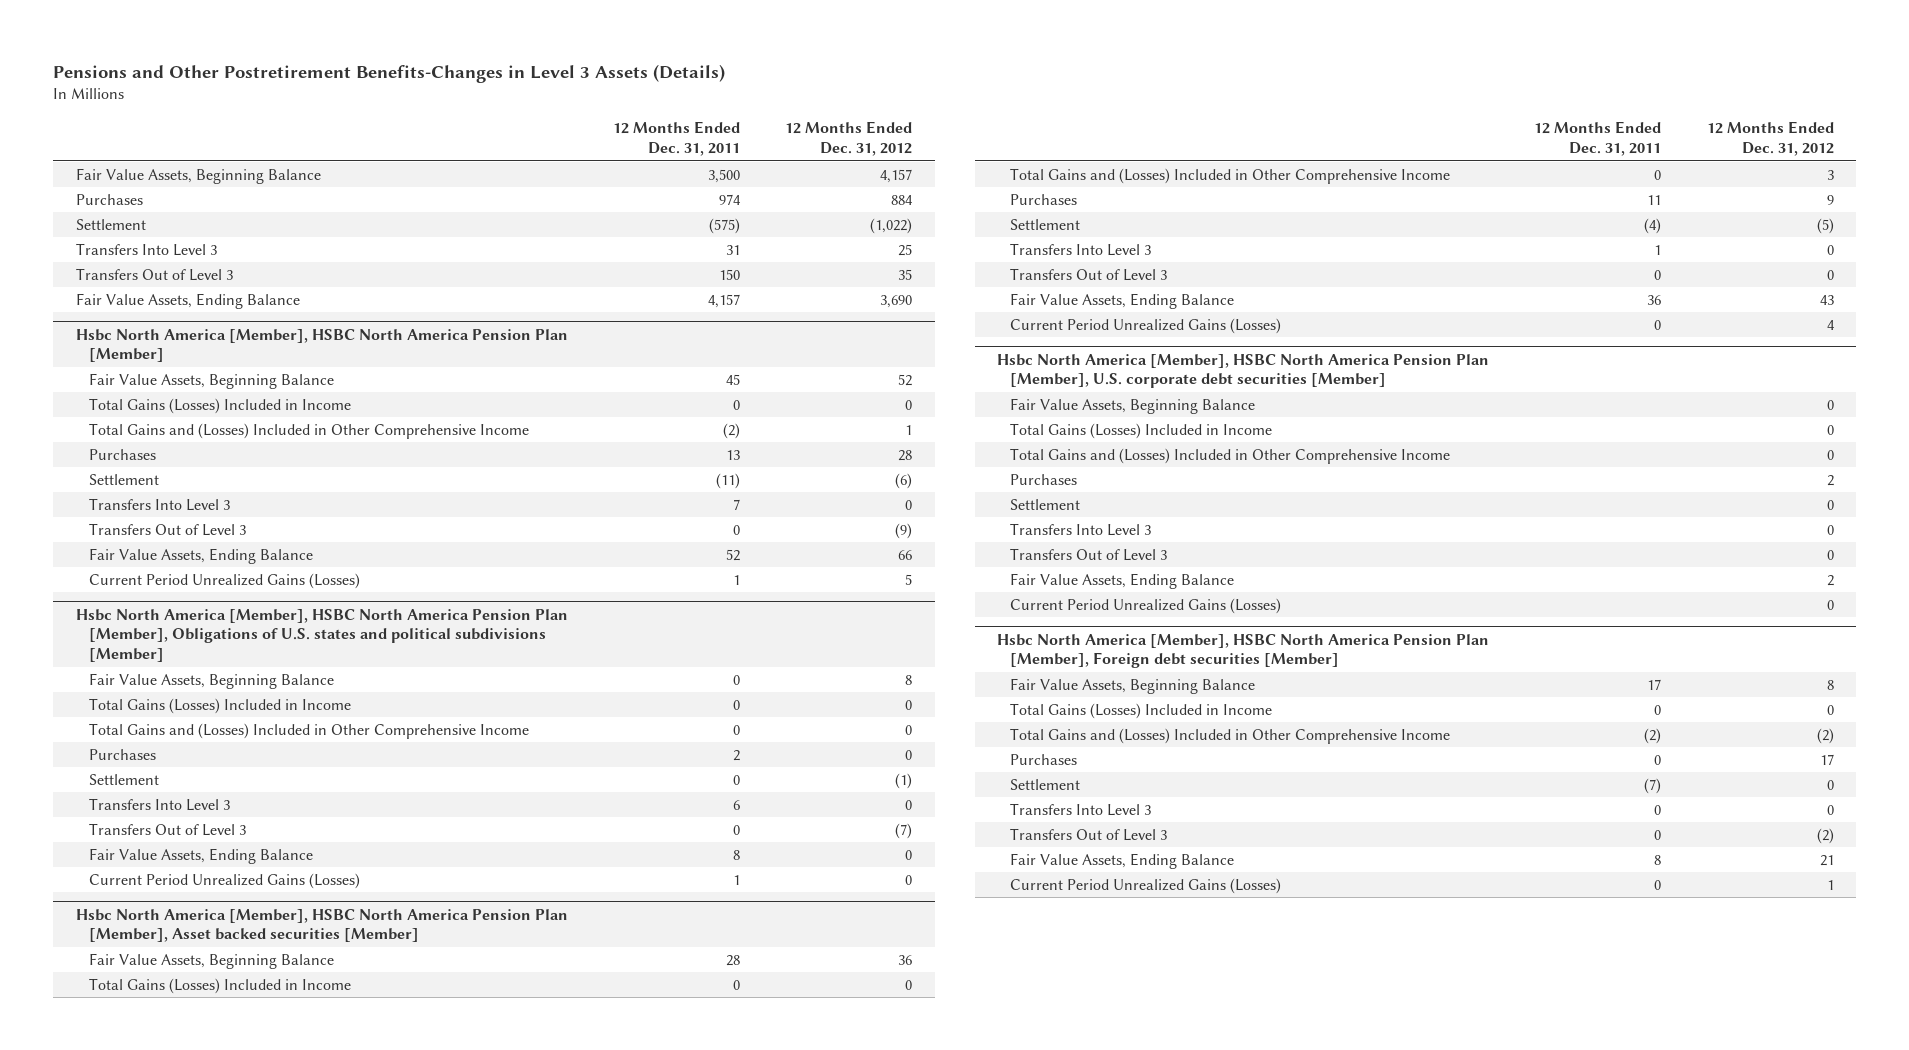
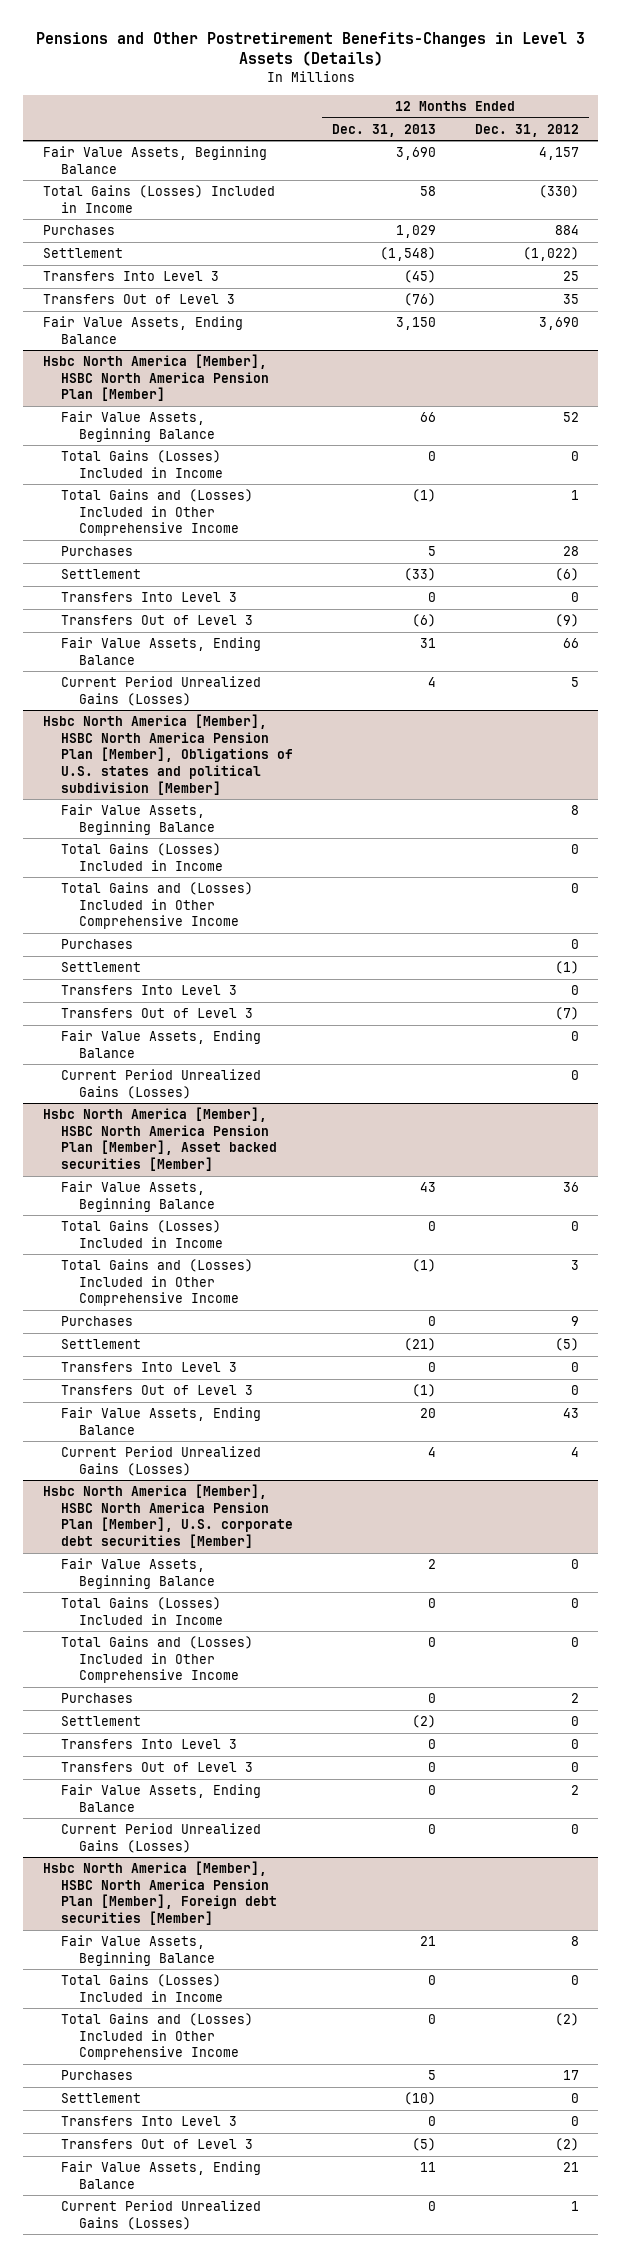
- | 12 Months Ended Dec. 31, 2011 | 12 Months Ended Dec. 31, 2012
+ | 12 Months Ended Dec. 31, 2013 | 12 Months Ended Dec. 31, 2012
+ Total Gains (Losses) Included in Income | 58 | (330)
- Hsbc North America [Member], HSBC North America Pension Plan [Member], Obligations of U.S. states and political subdivisions [Member]
+ Hsbc North America [Member], HSBC North America Pension Plan [Member], Obligations of U.S. states and political subdivision [Member]

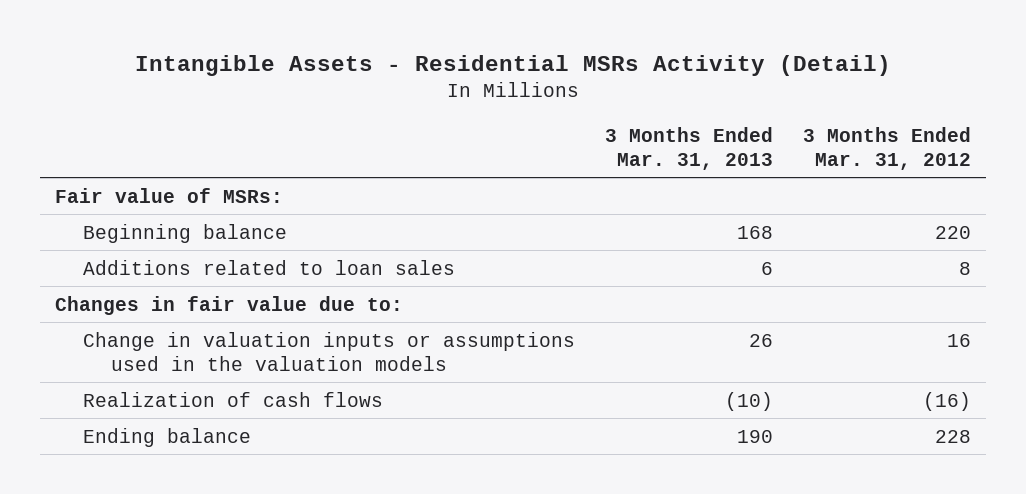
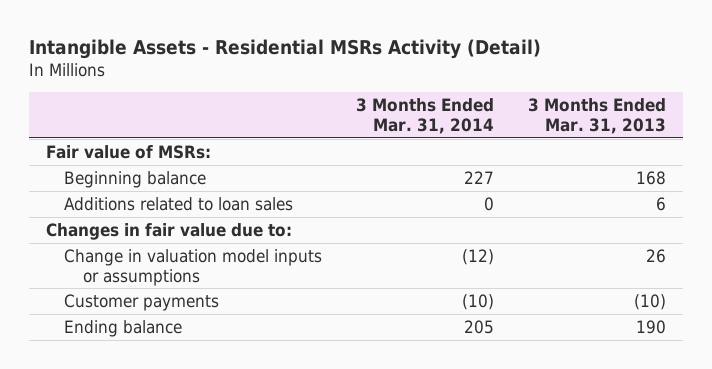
- | 3 Months Ended Mar. 31, 2013 | 3 Months Ended Mar. 31, 2012
+ | 3 Months Ended Mar. 31, 2014 | 3 Months Ended Mar. 31, 2013
- Change in valuation inputs or assumptions used in the valuation models | 26 | 16
- Realization of cash flows | (10) | (16)
+ Change in valuation model inputs or assumptions | (12) | 26
+ Customer payments | (10) | (10)

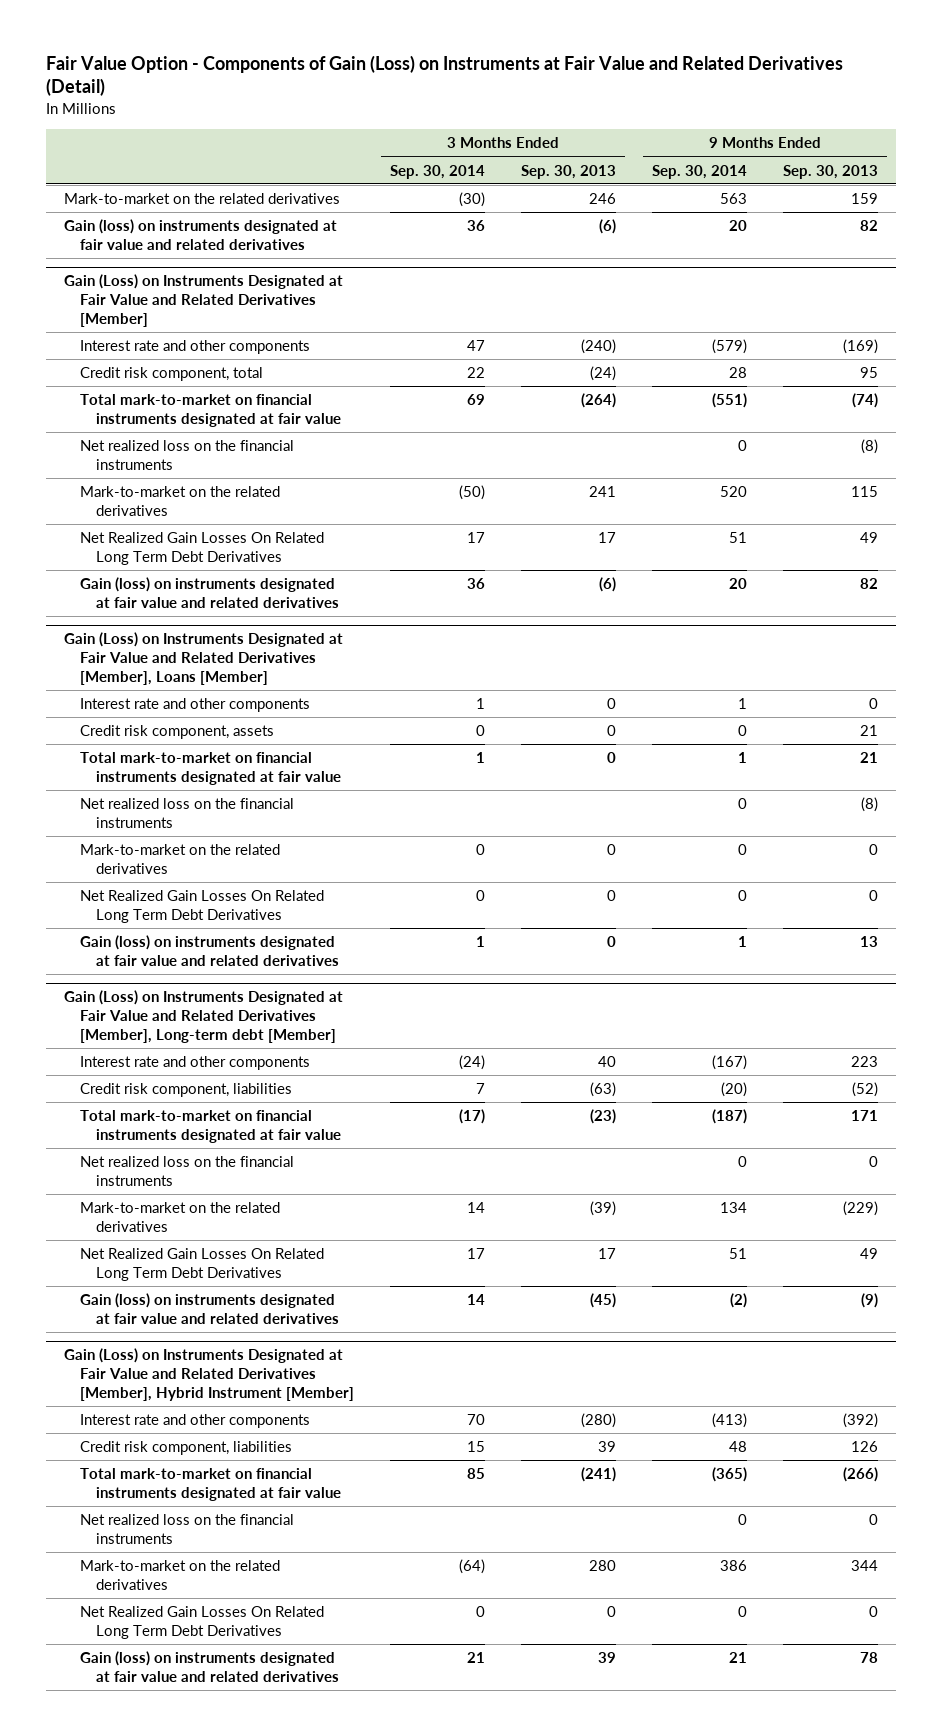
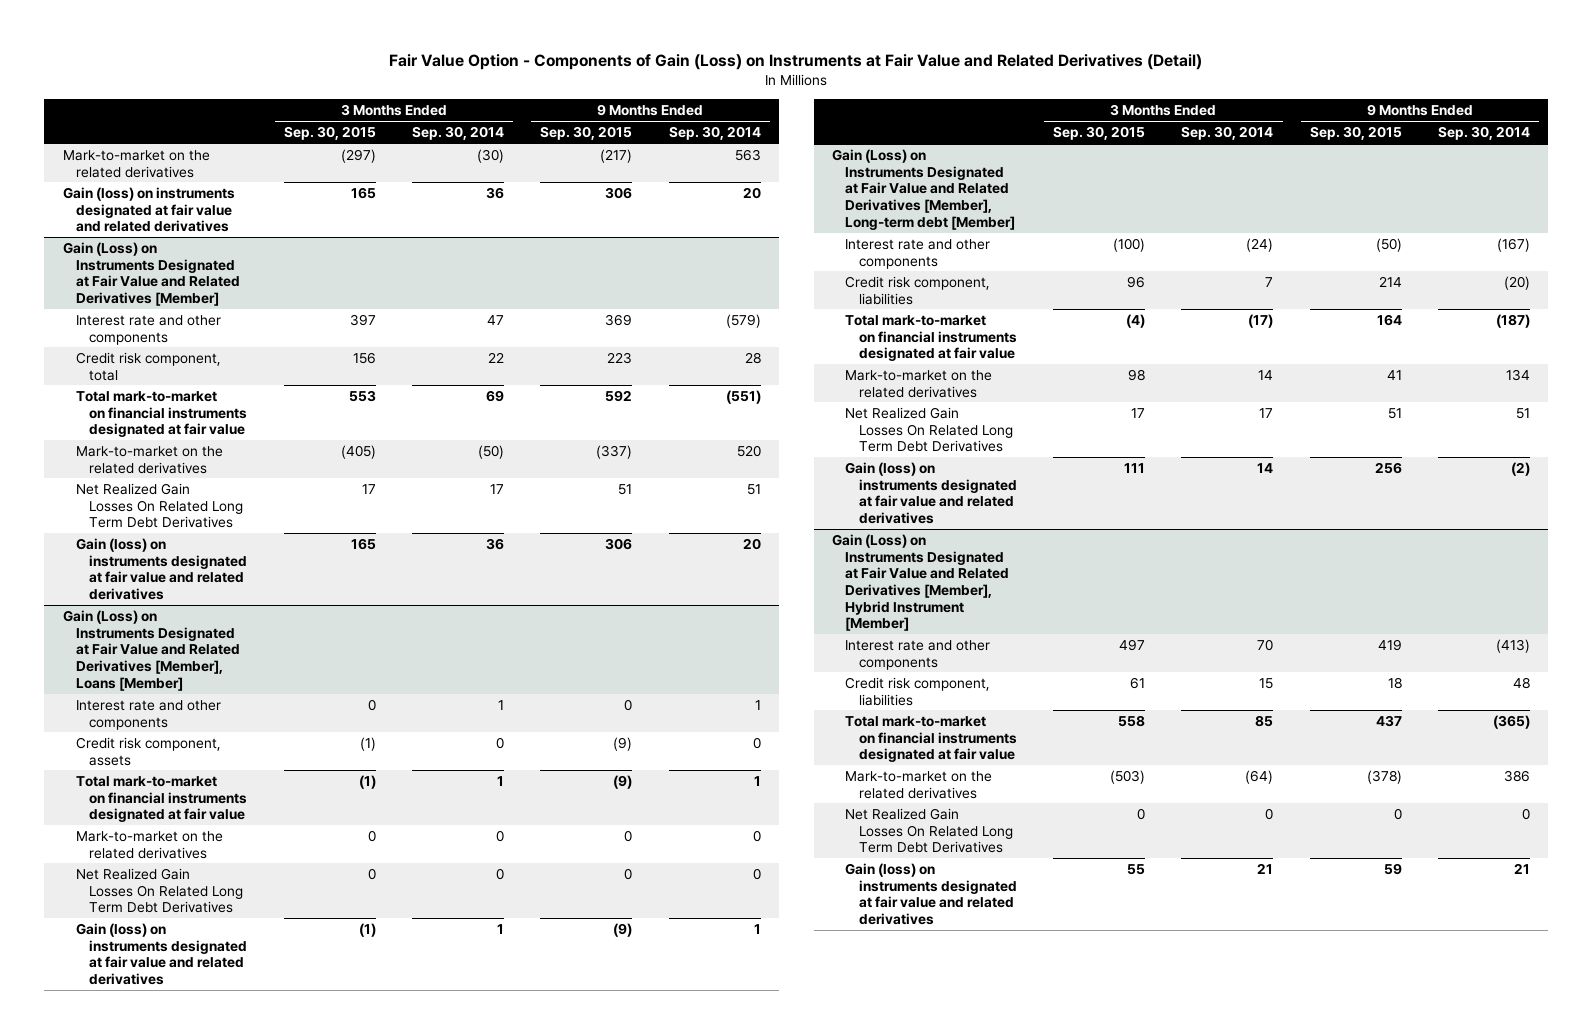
- | 3 Months Ended Sep. 30, 2014 | 3 Months Ended Sep. 30, 2013 | 9 Months Ended Sep. 30, 2014 | 9 Months Ended Sep. 30, 2013
+ | 3 Months Ended Sep. 30, 2015 | 3 Months Ended Sep. 30, 2014 | 9 Months Ended Sep. 30, 2015 | 9 Months Ended Sep. 30, 2014
@ Gain (Loss) on Instruments Designated at Fair Value and Related Derivatives [Member]
- Net realized loss on the financial instruments | | | 0 | (8)
@ Gain (Loss) on Instruments Designated at Fair Value and Related Derivatives [Member], Loans [Member]
- Net realized loss on the financial instruments | | | 0 | (8)
@ Gain (Loss) on Instruments Designated at Fair Value and Related Derivatives [Member], Long-term debt [Member]
- Net realized loss on the financial instruments | | | 0 | 0
@ Gain (Loss) on Instruments Designated at Fair Value and Related Derivatives [Member], Hybrid Instrument [Member]
- Net realized loss on the financial instruments | | | 0 | 0

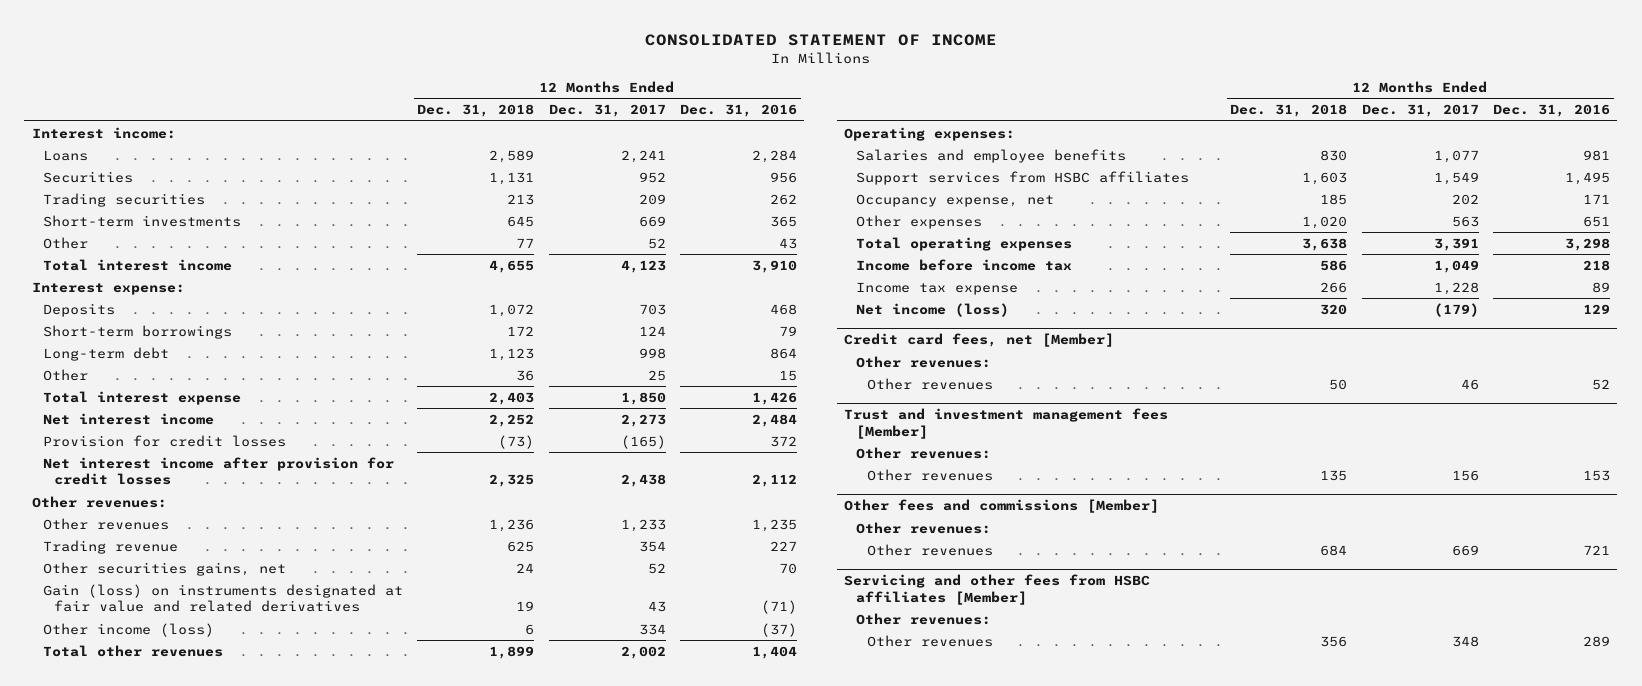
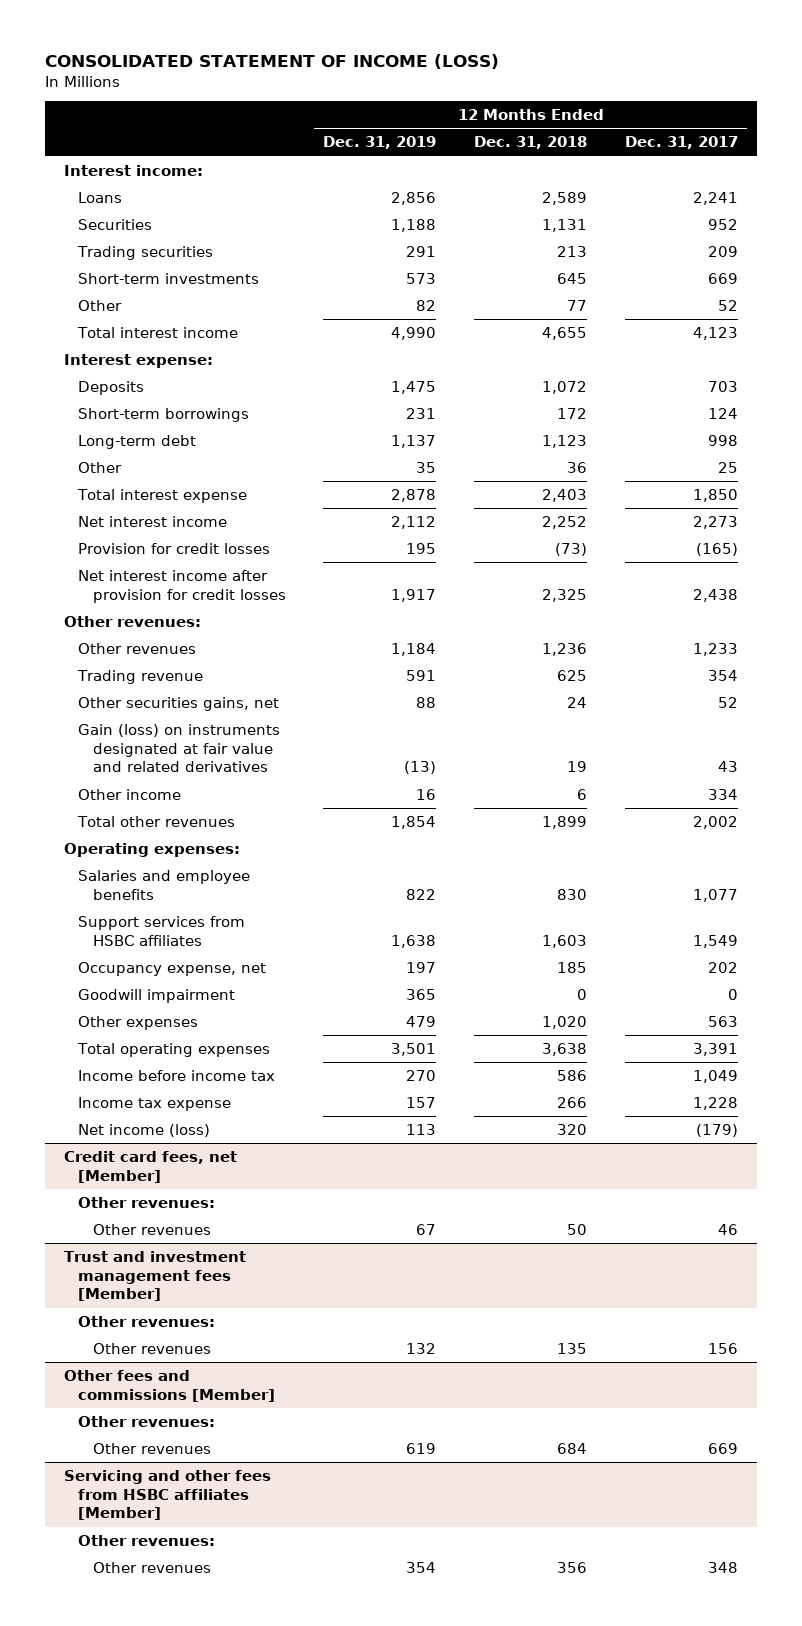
- CONSOLIDATED STATEMENT OF INCOME
+ CONSOLIDATED STATEMENT OF INCOME (LOSS)
- | 12 Months Ended Dec. 31, 2018 | 12 Months Ended Dec. 31, 2017 | 12 Months Ended Dec. 31, 2016
+ | 12 Months Ended Dec. 31, 2019 | 12 Months Ended Dec. 31, 2018 | 12 Months Ended Dec. 31, 2017
- Other income (loss) | 6 | 334 | (37)
+ Other income | 16 | 6 | 334
+ Goodwill impairment | 365 | 0 | 0

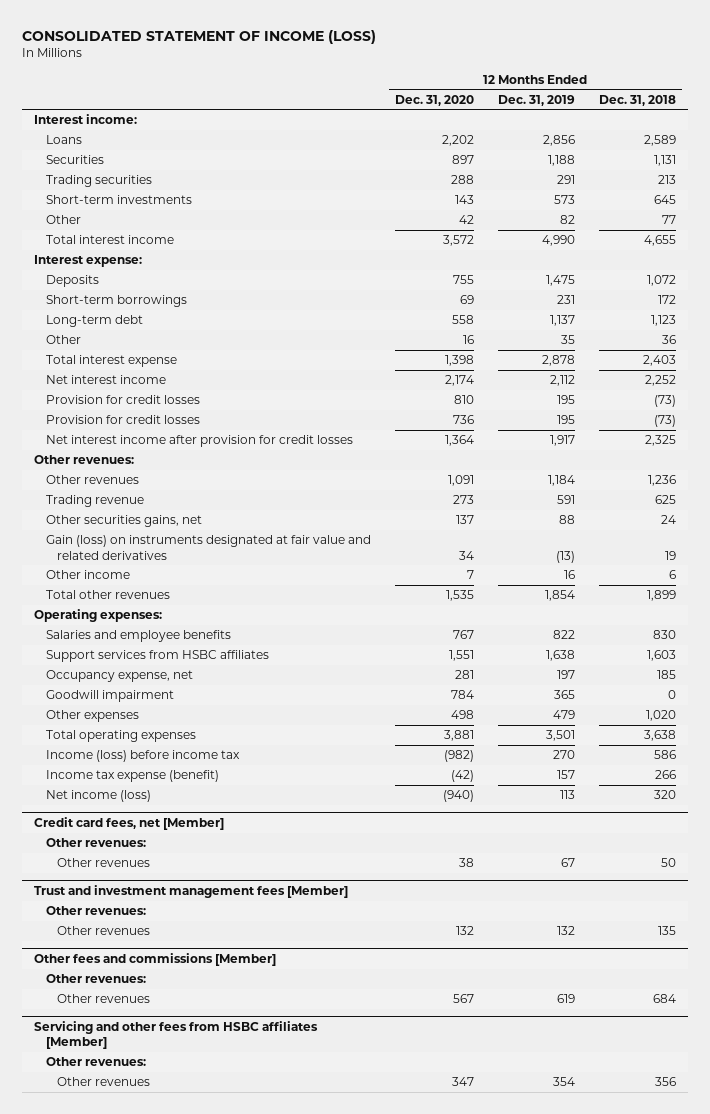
- | 12 Months Ended Dec. 31, 2019 | 12 Months Ended Dec. 31, 2018 | 12 Months Ended Dec. 31, 2017
+ | 12 Months Ended Dec. 31, 2020 | 12 Months Ended Dec. 31, 2019 | 12 Months Ended Dec. 31, 2018
+ Provision for credit losses | 736 | 195 | (73)
- Income before income tax | 270 | 586 | 1,049
- Income tax expense | 157 | 266 | 1,228
+ Income (loss) before income tax | (982) | 270 | 586
+ Income tax expense (benefit) | (42) | 157 | 266

